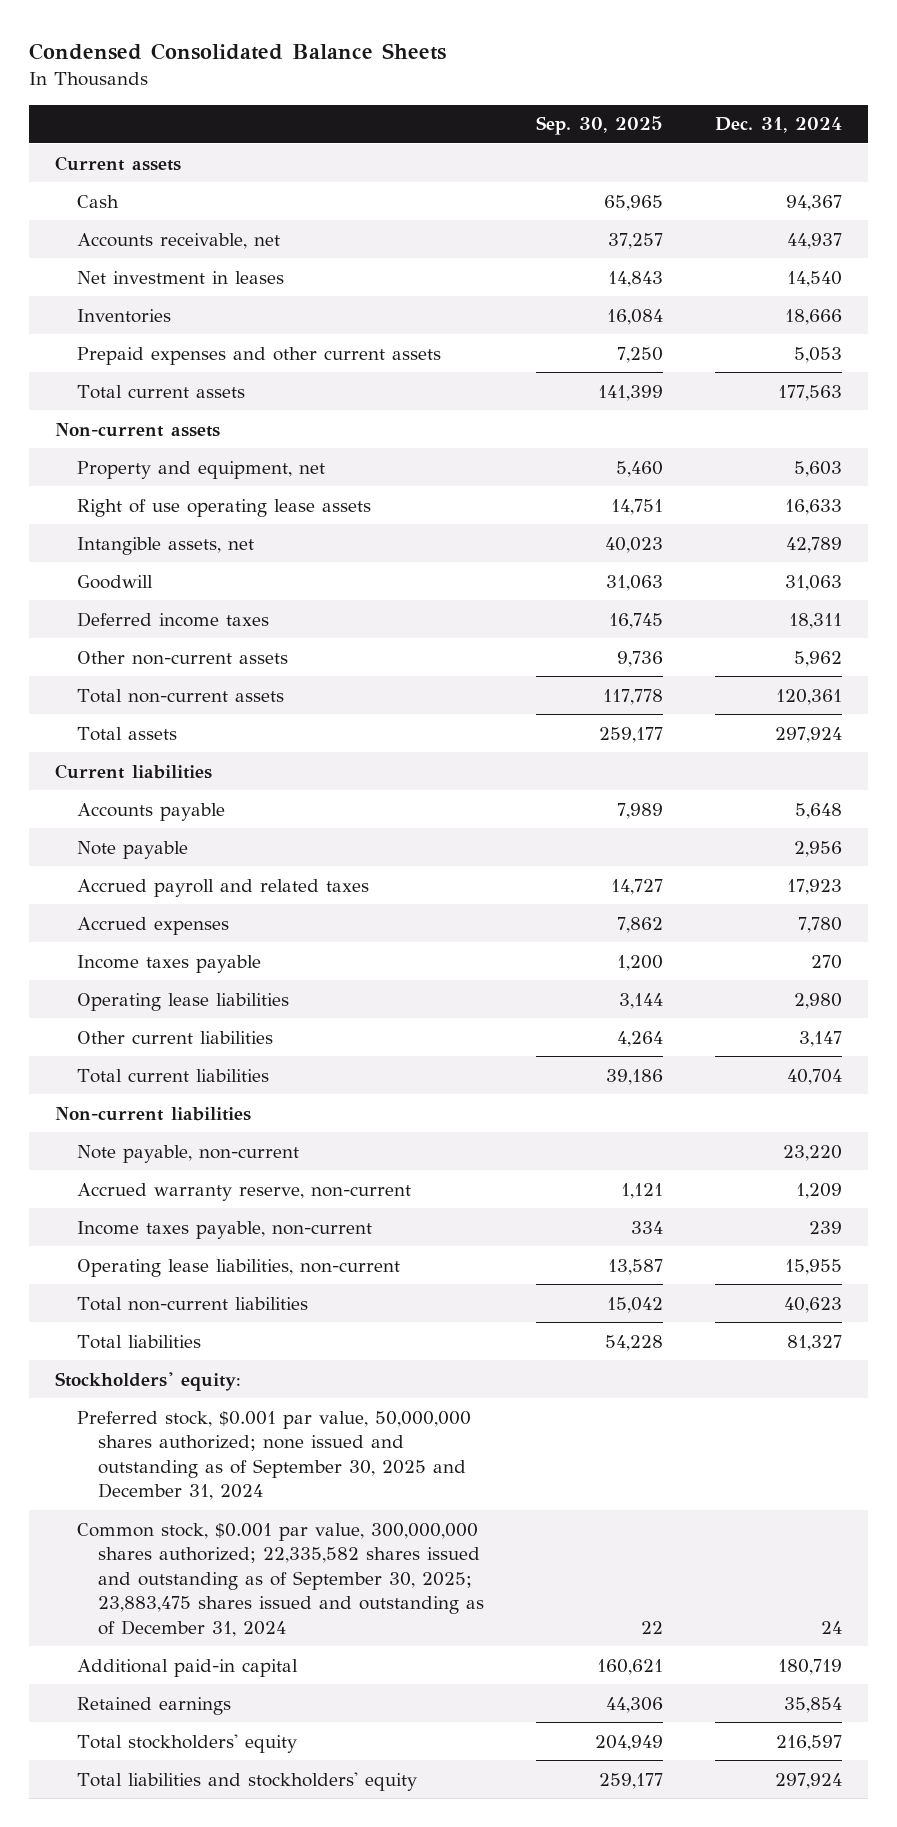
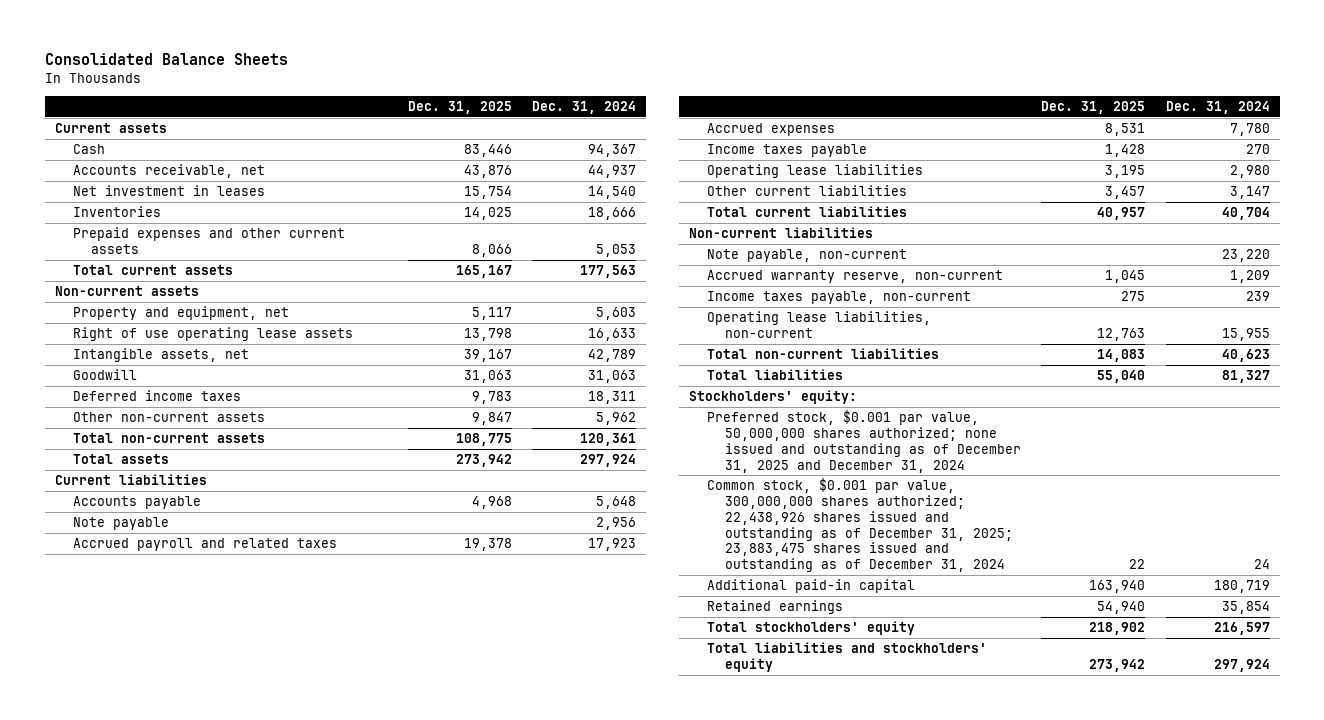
- Condensed Consolidated Balance Sheets
+ Consolidated Balance Sheets
- | Sep. 30, 2025 | Dec. 31, 2024
+ | Dec. 31, 2025 | Dec. 31, 2024
- Preferred stock, $0.001 par value, 50,000,000 shares authorized; none issued and outstanding as of September 30, 2025 and December 31, 2024
- Common stock, $0.001 par value, 300,000,000 shares authorized; 22,335,582 shares issued and outstanding as of September 30, 2025; 23,883,475 shares issued and outstanding as of December 31, 2024 | 22 | 24
+ Preferred stock, $0.001 par value, 50,000,000 shares authorized; none issued and outstanding as of December 31, 2025 and December 31, 2024
+ Common stock, $0.001 par value, 300,000,000 shares authorized; 22,438,926 shares issued and outstanding as of December 31, 2025; 23,883,475 shares issued and outstanding as of December 31, 2024 | 22 | 24

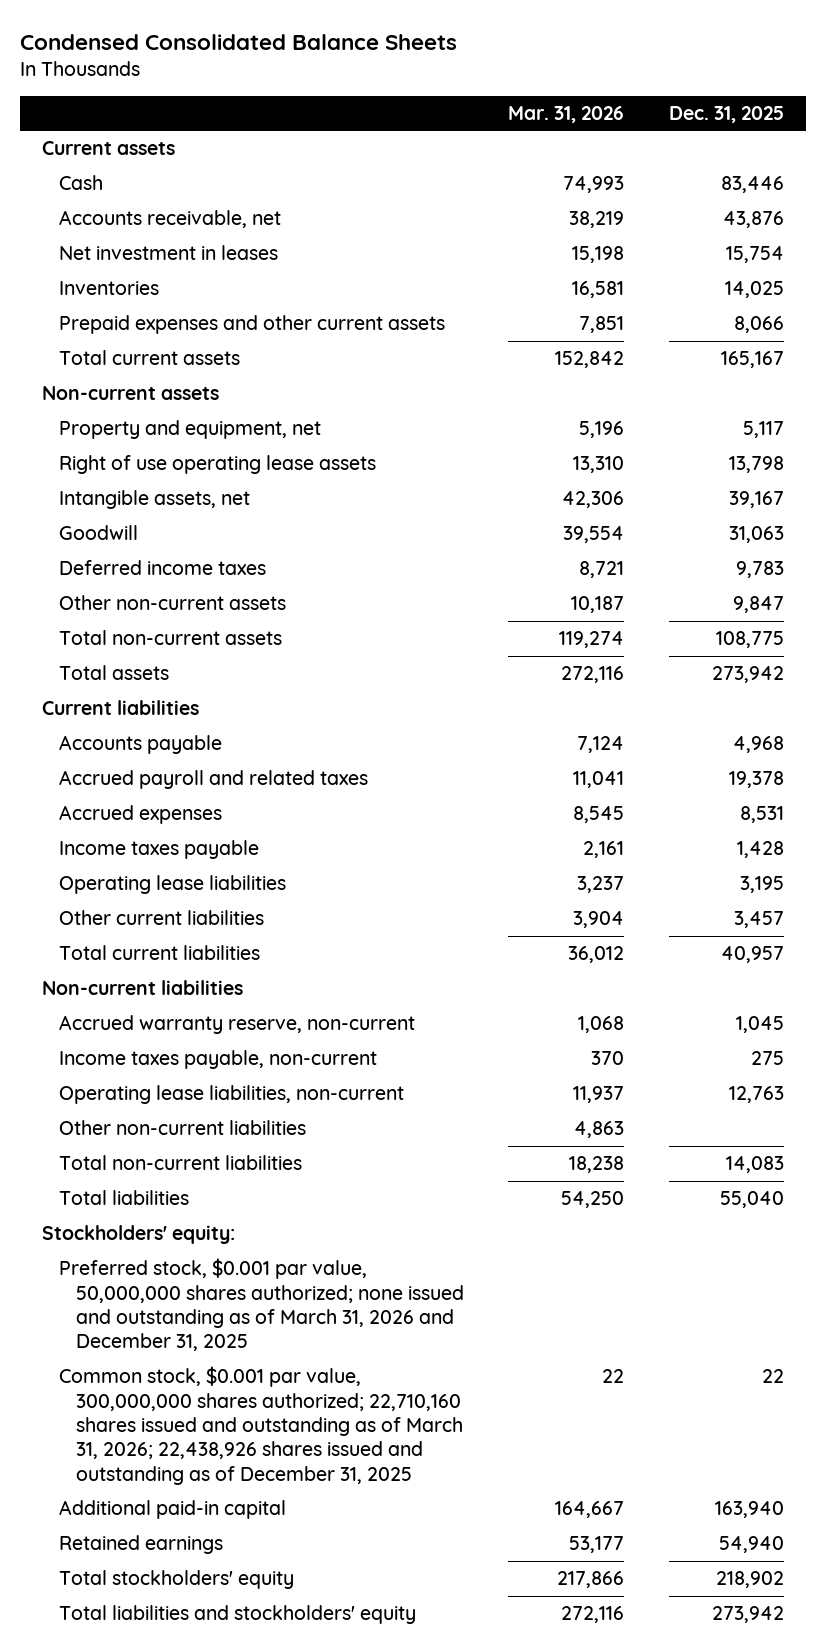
- Consolidated Balance Sheets
+ Condensed Consolidated Balance Sheets
- | Dec. 31, 2025 | Dec. 31, 2024
+ | Mar. 31, 2026 | Dec. 31, 2025
- Note payable | | 2,956
- Note payable, non-current | | 23,220
+ Other non-current liabilities | 4,863 |
- Preferred stock, $0.001 par value, 50,000,000 shares authorized; none issued and outstanding as of December 31, 2025 and December 31, 2024
- Common stock, $0.001 par value, 300,000,000 shares authorized; 22,438,926 shares issued and outstanding as of December 31, 2025; 23,883,475 shares issued and outstanding as of December 31, 2024 | 22 | 24
+ Preferred stock, $0.001 par value, 50,000,000 shares authorized; none issued and outstanding as of March 31, 2026 and December 31, 2025
+ Common stock, $0.001 par value, 300,000,000 shares authorized; 22,710,160 shares issued and outstanding as of March 31, 2026; 22,438,926 shares issued and outstanding as of December 31, 2025 | 22 | 22

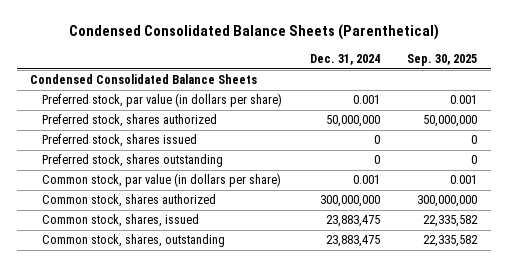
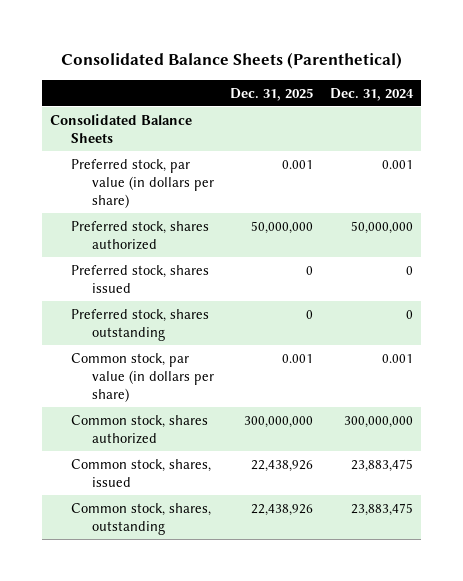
- Condensed Consolidated Balance Sheets (Parenthetical)
+ Consolidated Balance Sheets (Parenthetical)
- | Dec. 31, 2024 | Sep. 30, 2025
+ | Dec. 31, 2025 | Dec. 31, 2024
- Condensed Consolidated Balance Sheets
+ Consolidated Balance Sheets

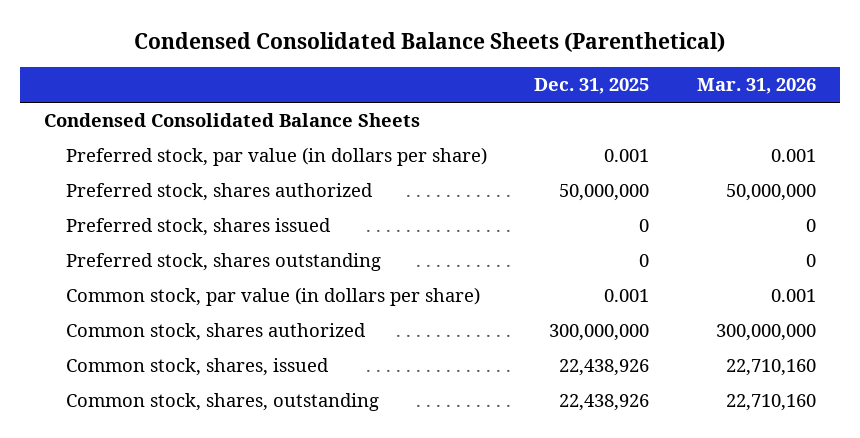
- Consolidated Balance Sheets (Parenthetical)
+ Condensed Consolidated Balance Sheets (Parenthetical)
- | Dec. 31, 2025 | Dec. 31, 2024
+ | Dec. 31, 2025 | Mar. 31, 2026
- Consolidated Balance Sheets
+ Condensed Consolidated Balance Sheets

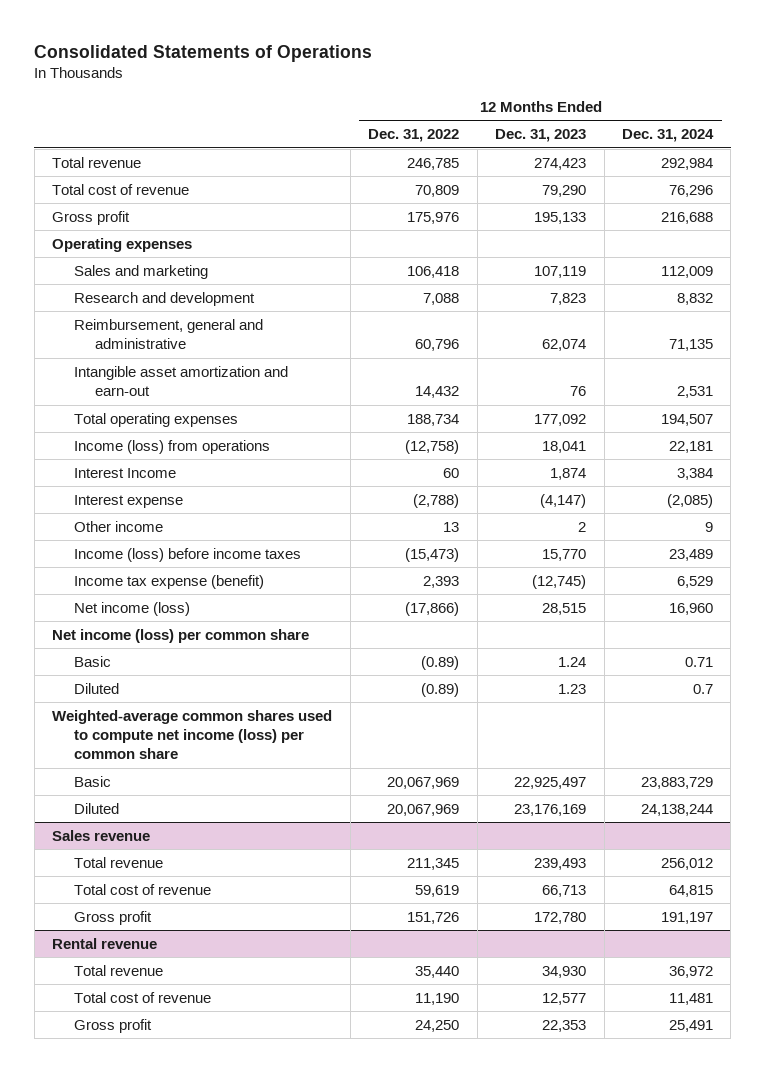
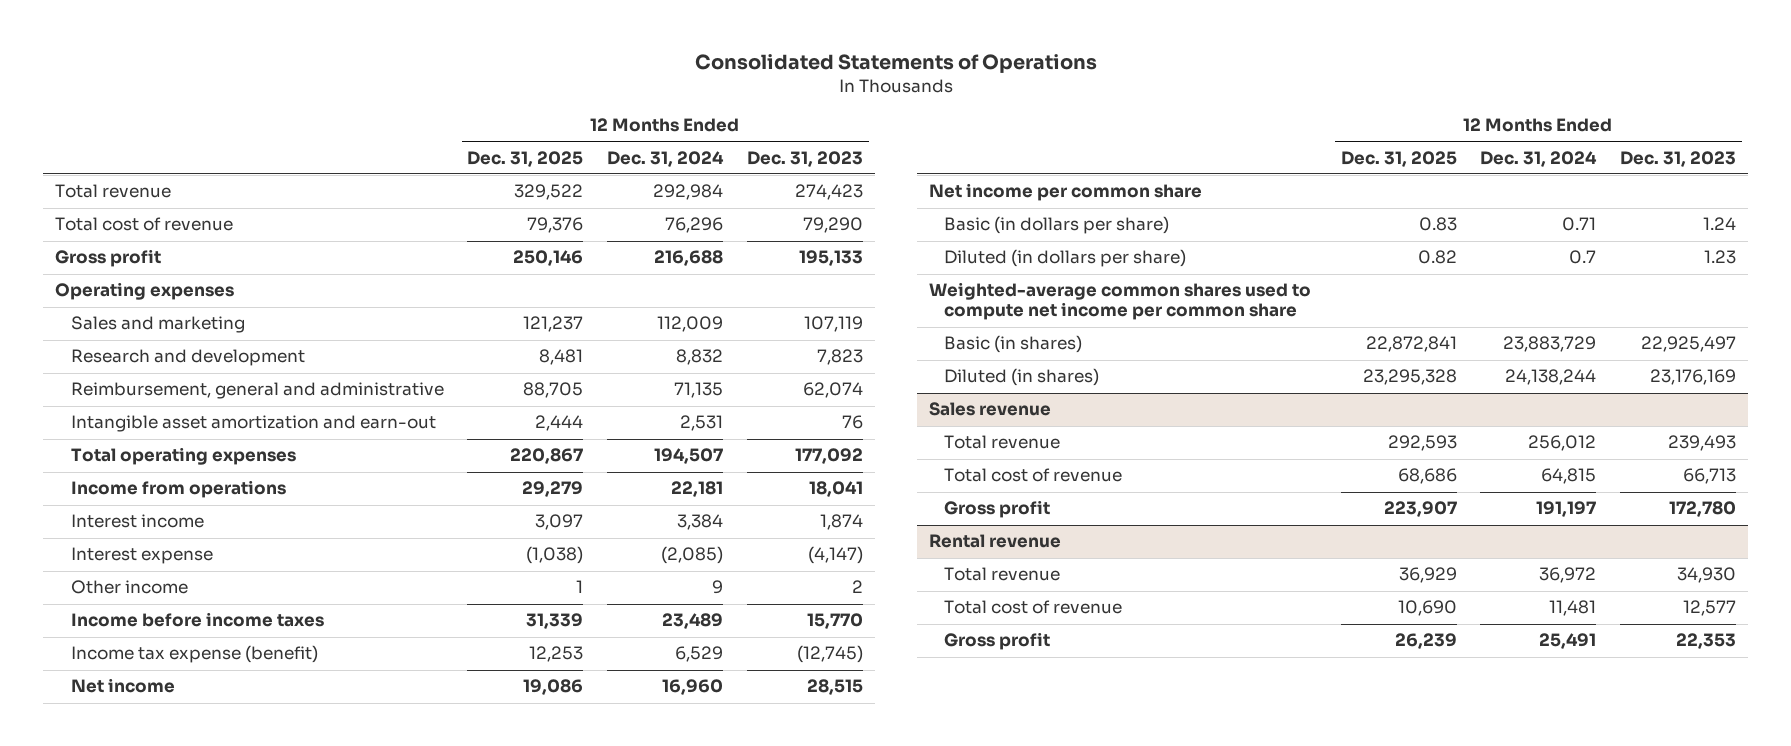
- | 12 Months Ended Dec. 31, 2022 | 12 Months Ended Dec. 31, 2023 | 12 Months Ended Dec. 31, 2024
+ | 12 Months Ended Dec. 31, 2025 | 12 Months Ended Dec. 31, 2024 | 12 Months Ended Dec. 31, 2023
- Income (loss) from operations | (12,758) | 18,041 | 22,181
- Interest Income | 60 | 1,874 | 3,384
+ Income from operations | 29,279 | 22,181 | 18,041
+ Interest income | 3,097 | 3,384 | 1,874
- Income (loss) before income taxes | (15,473) | 15,770 | 23,489
+ Income before income taxes | 31,339 | 23,489 | 15,770
- Net income (loss) | (17,866) | 28,515 | 16,960
- Net income (loss) per common share
- Basic | (0.89) | 1.24 | 0.71
- Diluted | (0.89) | 1.23 | 0.7
- Weighted-average common shares used to compute net income (loss) per common share
- Basic | 20,067,969 | 22,925,497 | 23,883,729
- Diluted | 20,067,969 | 23,176,169 | 24,138,244
+ Net income | 19,086 | 16,960 | 28,515
+ Net income per common share
+ Basic (in dollars per share) | 0.83 | 0.71 | 1.24
+ Diluted (in dollars per share) | 0.82 | 0.7 | 1.23
+ Weighted-average common shares used to compute net income per common share
+ Basic (in shares) | 22,872,841 | 23,883,729 | 22,925,497
+ Diluted (in shares) | 23,295,328 | 24,138,244 | 23,176,169

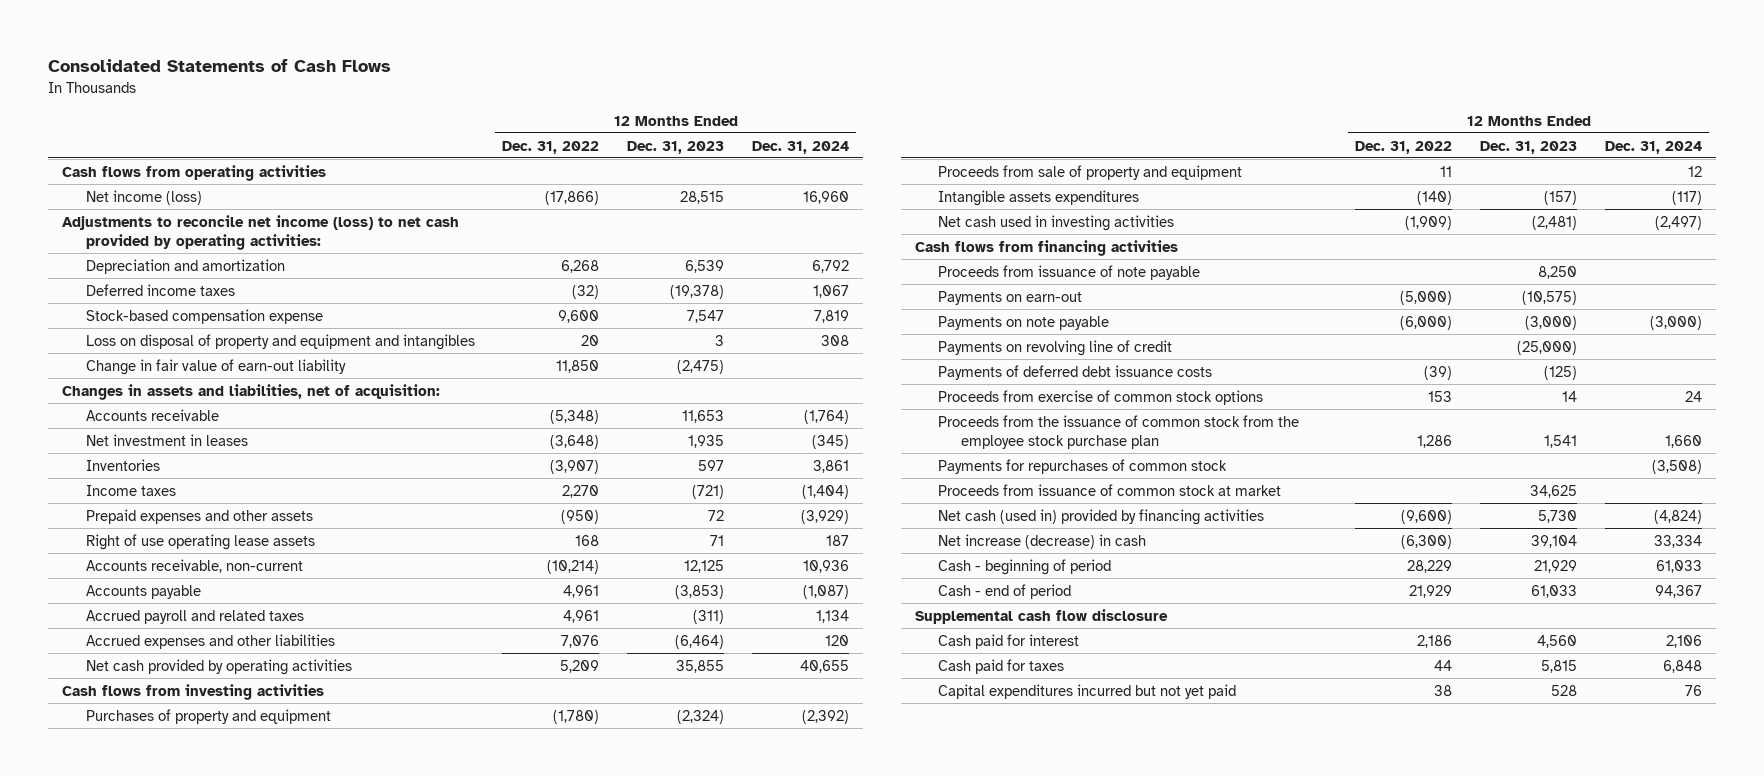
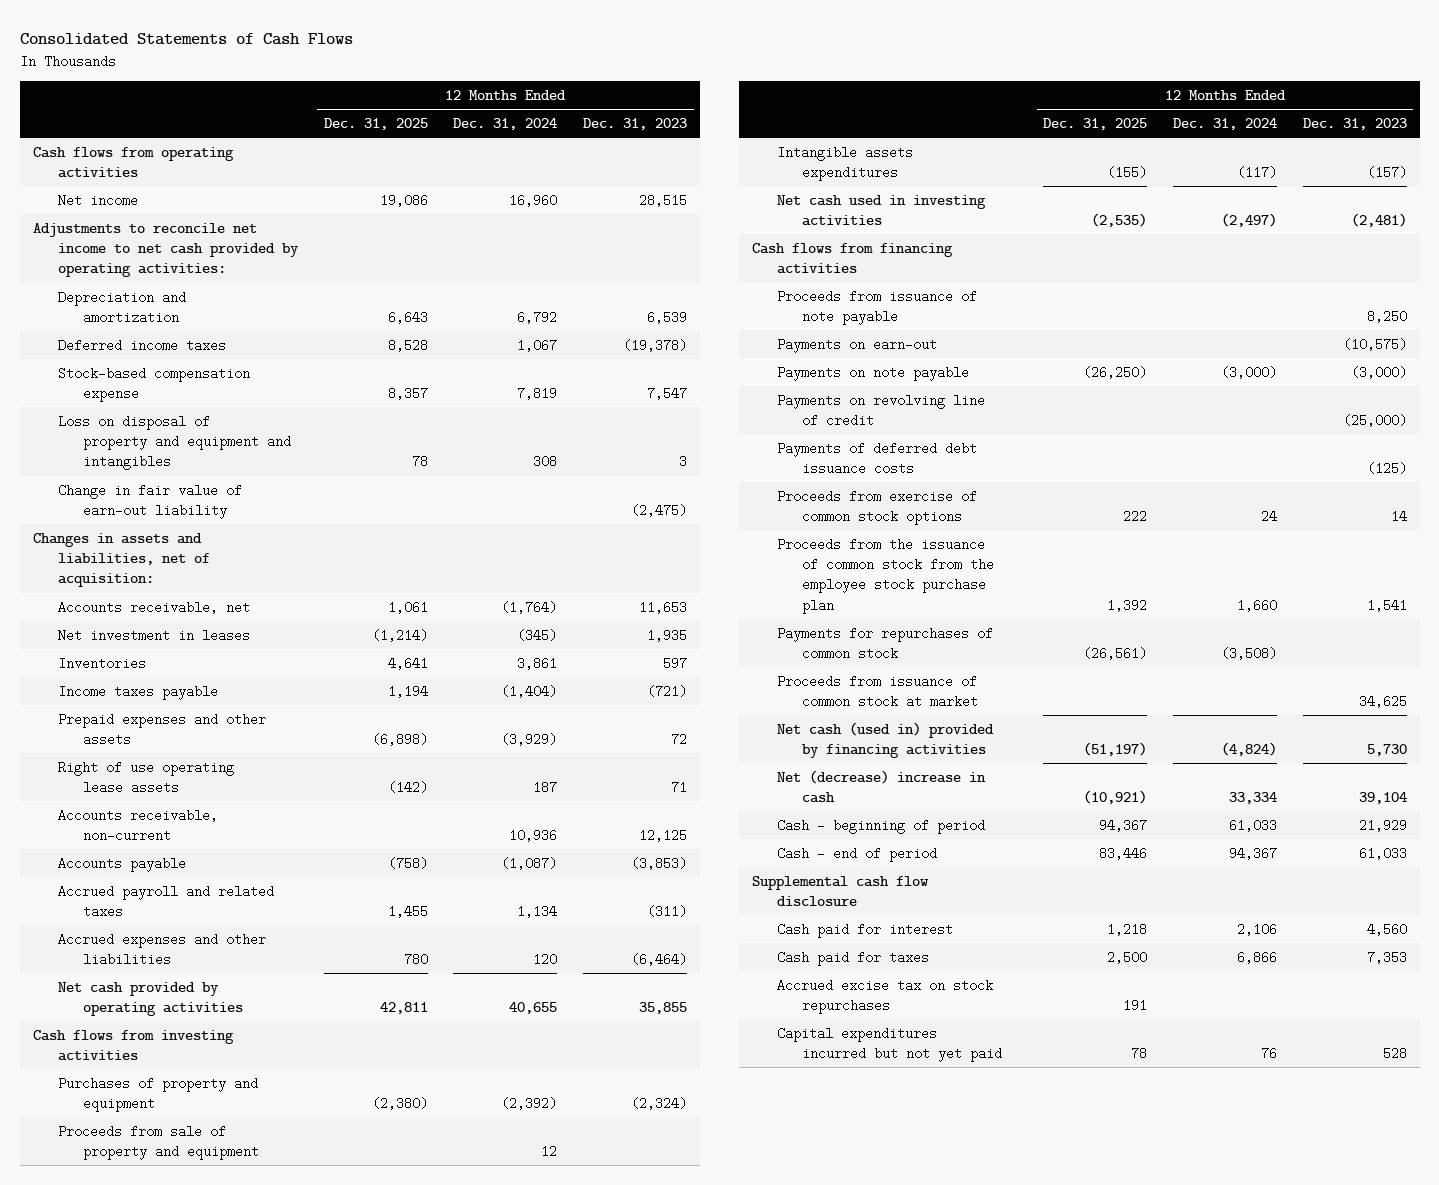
- | 12 Months Ended Dec. 31, 2022 | 12 Months Ended Dec. 31, 2023 | 12 Months Ended Dec. 31, 2024
+ | 12 Months Ended Dec. 31, 2025 | 12 Months Ended Dec. 31, 2024 | 12 Months Ended Dec. 31, 2023
- Net income (loss) | (17,866) | 28,515 | 16,960
- Adjustments to reconcile net income (loss) to net cash provided by operating activities:
+ Net income | 19,086 | 16,960 | 28,515
+ Adjustments to reconcile net income to net cash provided by operating activities:
- Accounts receivable | (5,348) | 11,653 | (1,764)
+ Accounts receivable, net | 1,061 | (1,764) | 11,653
- Income taxes | 2,270 | (721) | (1,404)
+ Income taxes payable | 1,194 | (1,404) | (721)
- Net increase (decrease) in cash | (6,300) | 39,104 | 33,334
+ Net (decrease) increase in cash | (10,921) | 33,334 | 39,104
- Cash paid for taxes | 44 | 5,815 | 6,848
+ Cash paid for taxes | 2,500 | 6,866 | 7,353
+ Accrued excise tax on stock repurchases | 191 | |

